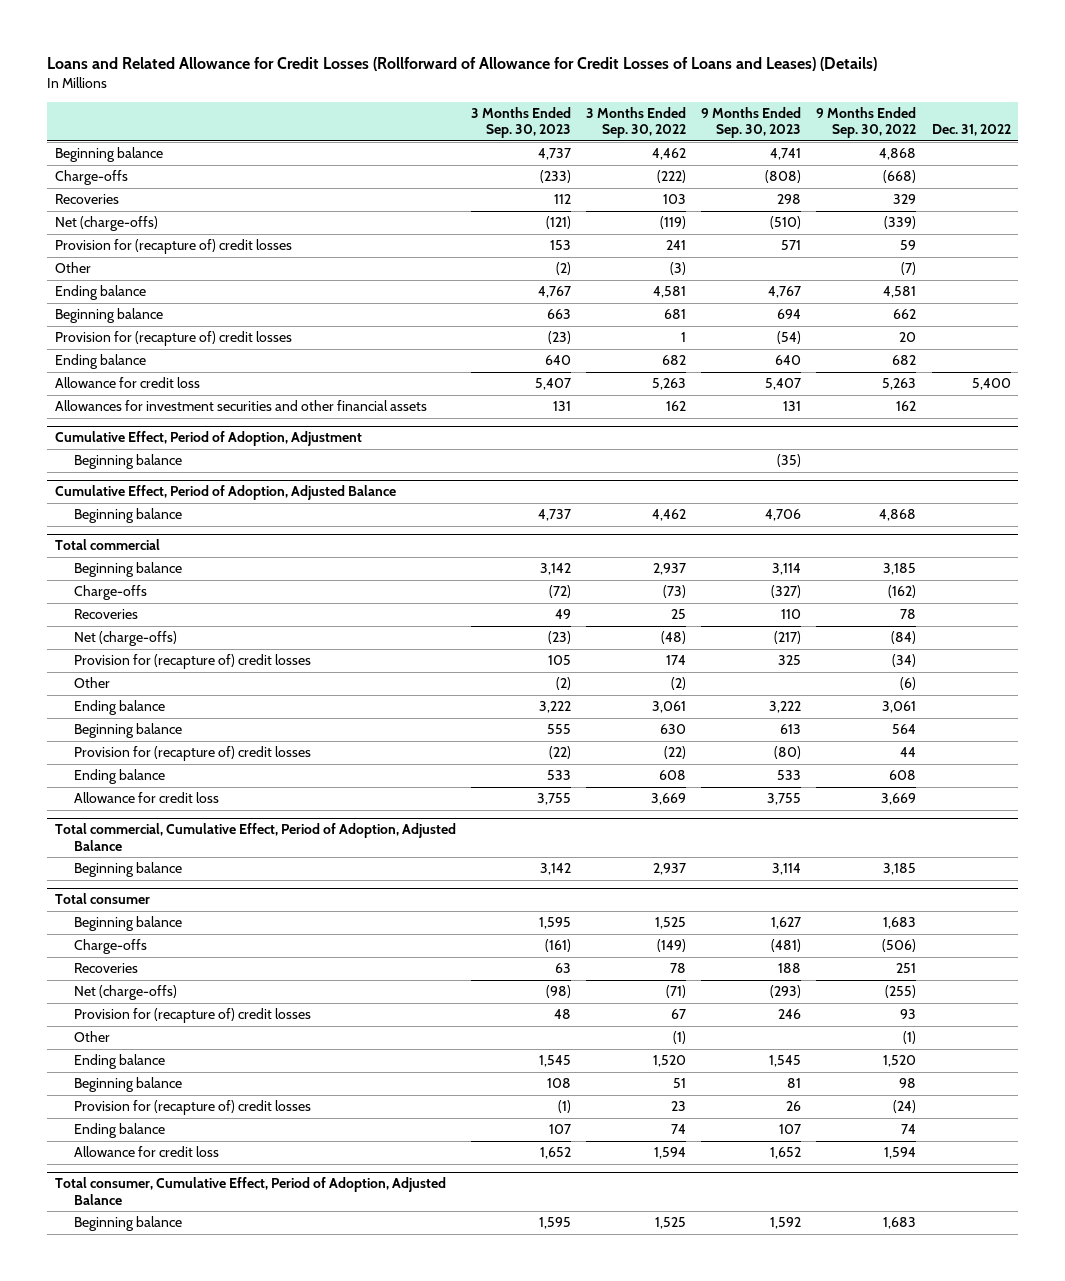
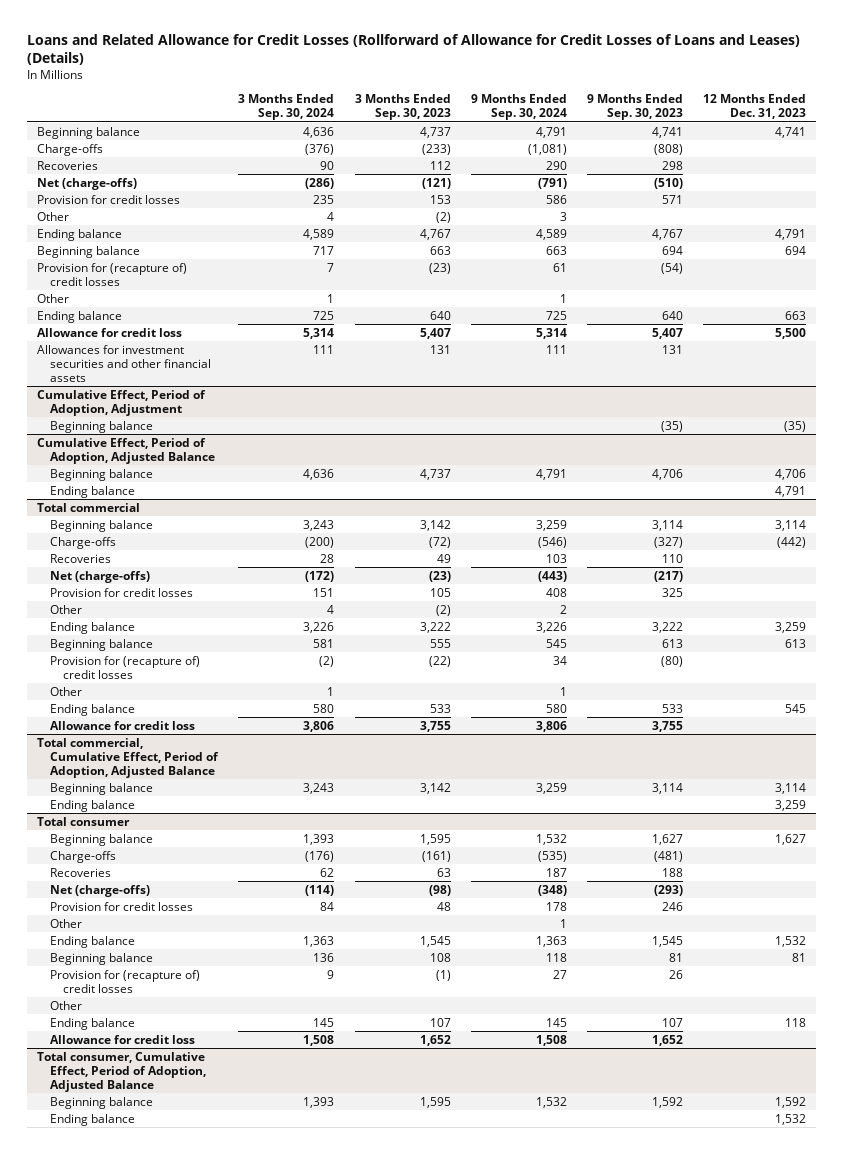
- | 3 Months Ended Sep. 30, 2023 | 3 Months Ended Sep. 30, 2022 | 9 Months Ended Sep. 30, 2023 | 9 Months Ended Sep. 30, 2022 | Dec. 31, 2022
+ | 3 Months Ended Sep. 30, 2024 | 3 Months Ended Sep. 30, 2023 | 9 Months Ended Sep. 30, 2024 | 9 Months Ended Sep. 30, 2023 | 12 Months Ended Dec. 31, 2023
- Provision for (recapture of) credit losses | 153 | 241 | 571 | 59 |
+ Provision for credit losses | 235 | 153 | 586 | 571 |
+ Other | 1 | | 1 | |
@ Cumulative Effect, Period of Adoption, Adjusted Balance
+ Ending balance | | | | | 4,791
@ Total commercial
- Provision for (recapture of) credit losses | 105 | 174 | 325 | (34) |
+ Provision for credit losses | 151 | 105 | 408 | 325 |
+ Other | 1 | | 1 | |
@ Total commercial, Cumulative Effect, Period of Adoption, Adjusted Balance
+ Ending balance | | | | | 3,259
@ Total consumer
- Provision for (recapture of) credit losses | 48 | 67 | 246 | 93 |
+ Provision for credit losses | 84 | 48 | 178 | 246 |
+ Other
@ Total consumer, Cumulative Effect, Period of Adoption, Adjusted Balance
+ Ending balance | | | | | 1,532

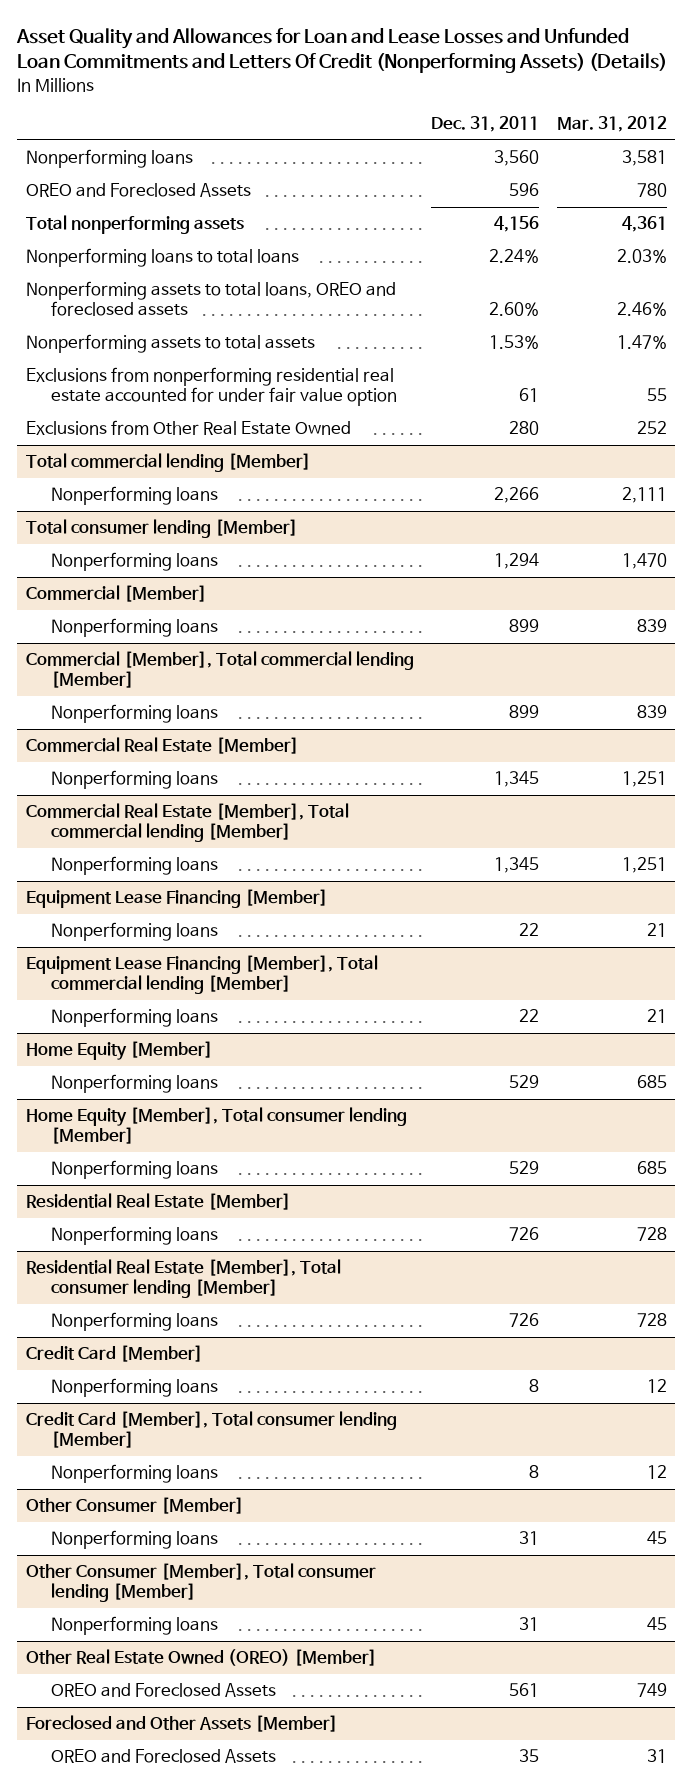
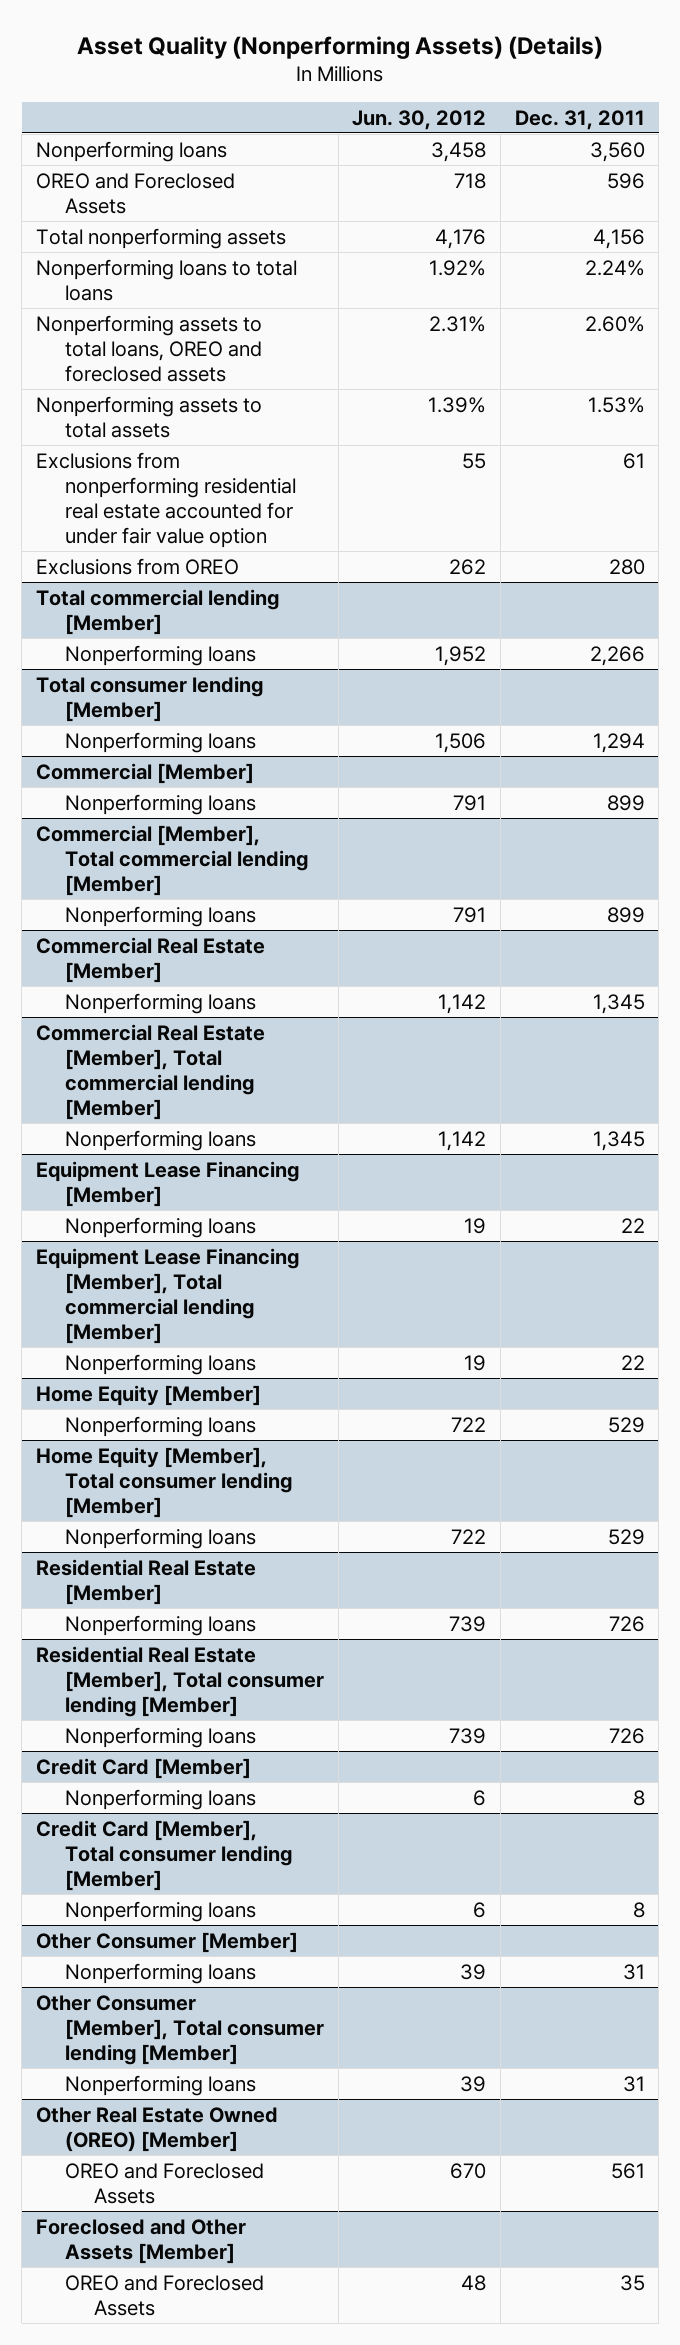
- Asset Quality and Allowances for Loan and Lease Losses and Unfunded Loan Commitments and Letters Of Credit (Nonperforming Assets) (Details)
+ Asset Quality (Nonperforming Assets) (Details)
- | Dec. 31, 2011 | Mar. 31, 2012
+ | Jun. 30, 2012 | Dec. 31, 2011
- Exclusions from Other Real Estate Owned | 280 | 252
+ Exclusions from OREO | 262 | 280

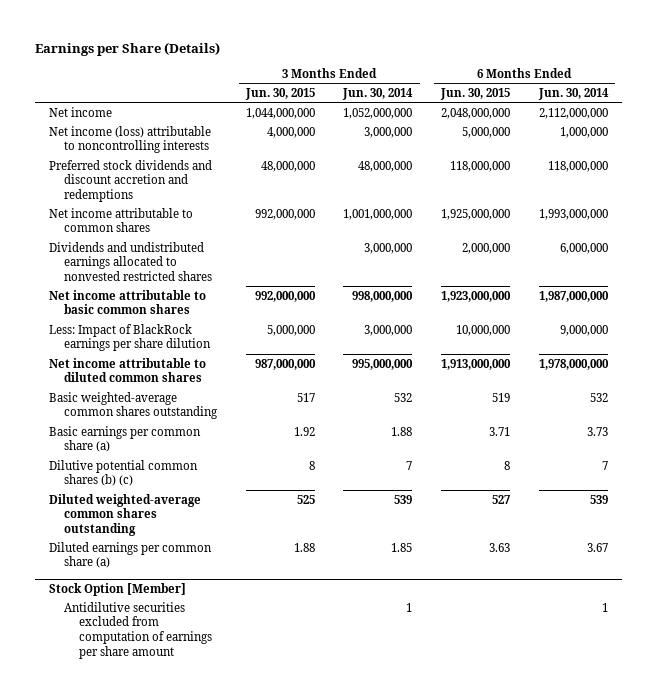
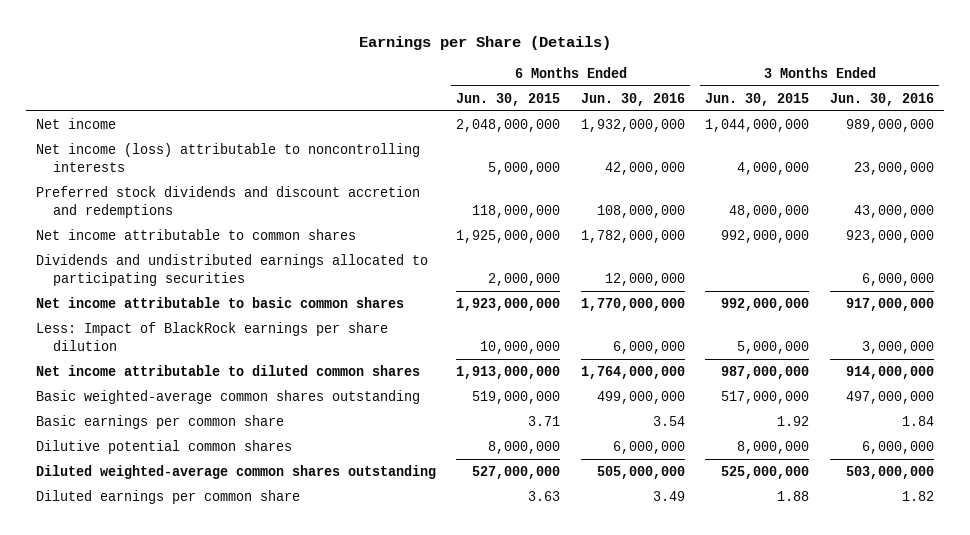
- | 3 Months Ended Jun. 30, 2015 | 3 Months Ended Jun. 30, 2014 | 6 Months Ended Jun. 30, 2015 | 6 Months Ended Jun. 30, 2014
+ | 6 Months Ended Jun. 30, 2015 | 6 Months Ended Jun. 30, 2016 | 3 Months Ended Jun. 30, 2015 | 3 Months Ended Jun. 30, 2016
- Dividends and undistributed earnings allocated to nonvested restricted shares | | 3,000,000 | 2,000,000 | 6,000,000
+ Dividends and undistributed earnings allocated to participating securities | 2,000,000 | 12,000,000 | | 6,000,000
- Basic weighted-average common shares outstanding | 517 | 532 | 519 | 532
- Basic earnings per common share (a) | 1.92 | 1.88 | 3.71 | 3.73
- Dilutive potential common shares (b) (c) | 8 | 7 | 8 | 7
- Diluted weighted-average common shares outstanding | 525 | 539 | 527 | 539
- Diluted earnings per common share (a) | 1.88 | 1.85 | 3.63 | 3.67
- Stock Option [Member]
- Antidilutive securities excluded from computation of earnings per share amount | | 1 | | 1
+ Basic weighted-average common shares outstanding | 519,000,000 | 499,000,000 | 517,000,000 | 497,000,000
+ Basic earnings per common share | 3.71 | 3.54 | 1.92 | 1.84
+ Dilutive potential common shares | 8,000,000 | 6,000,000 | 8,000,000 | 6,000,000
+ Diluted weighted-average common shares outstanding | 527,000,000 | 505,000,000 | 525,000,000 | 503,000,000
+ Diluted earnings per common share | 3.63 | 3.49 | 1.88 | 1.82

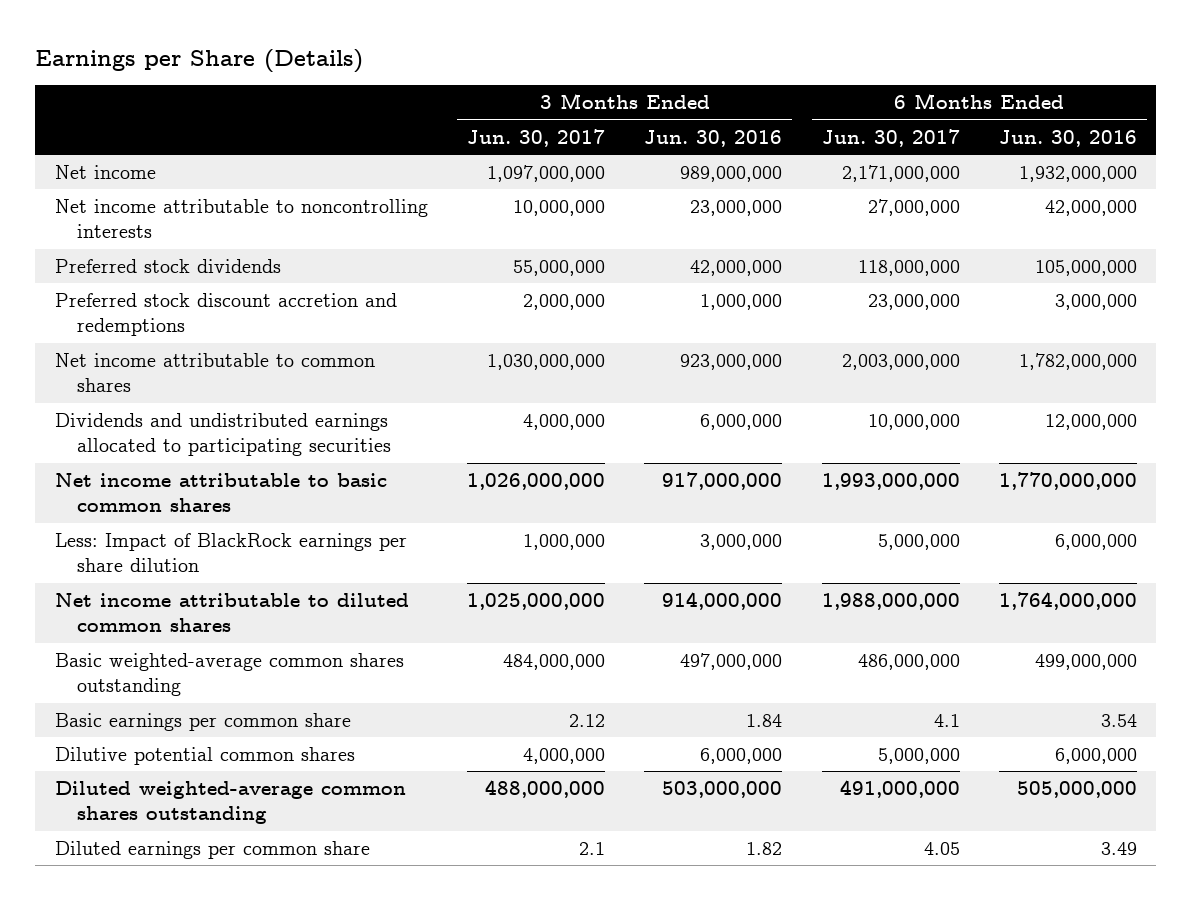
- | 6 Months Ended Jun. 30, 2015 | 6 Months Ended Jun. 30, 2016 | 3 Months Ended Jun. 30, 2015 | 3 Months Ended Jun. 30, 2016
+ | 3 Months Ended Jun. 30, 2017 | 3 Months Ended Jun. 30, 2016 | 6 Months Ended Jun. 30, 2017 | 6 Months Ended Jun. 30, 2016
- Net income (loss) attributable to noncontrolling interests | 5,000,000 | 42,000,000 | 4,000,000 | 23,000,000
- Preferred stock dividends and discount accretion and redemptions | 118,000,000 | 108,000,000 | 48,000,000 | 43,000,000
+ Net income attributable to noncontrolling interests | 10,000,000 | 23,000,000 | 27,000,000 | 42,000,000
+ Preferred stock dividends | 55,000,000 | 42,000,000 | 118,000,000 | 105,000,000
+ Preferred stock discount accretion and redemptions | 2,000,000 | 1,000,000 | 23,000,000 | 3,000,000

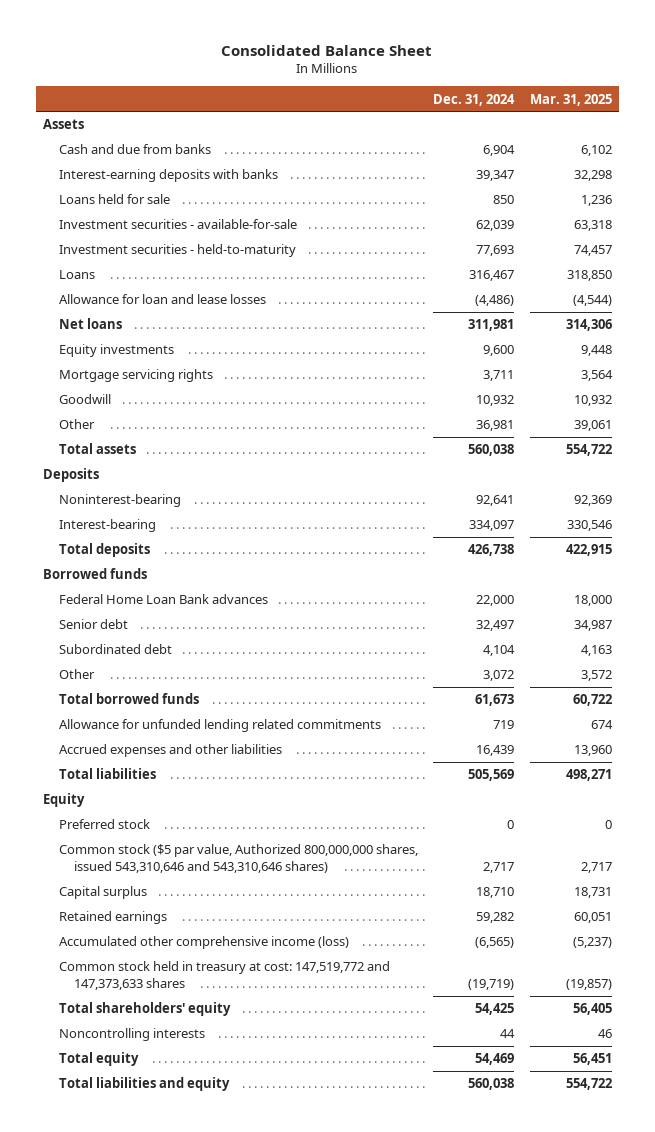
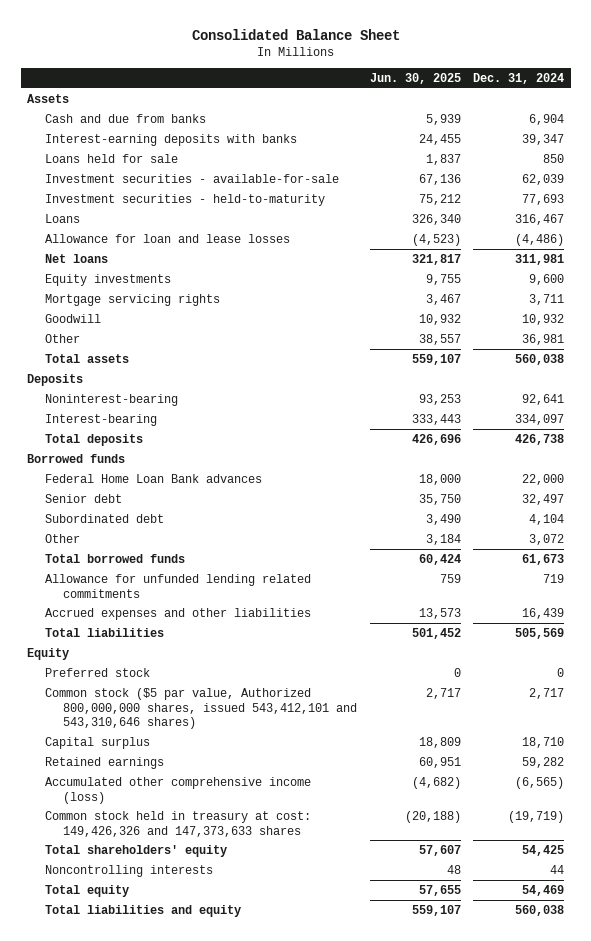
- | Dec. 31, 2024 | Mar. 31, 2025
+ | Jun. 30, 2025 | Dec. 31, 2024
- Common stock ($5 par value, Authorized 800,000,000 shares, issued 543,310,646 and 543,310,646 shares) | 2,717 | 2,717
+ Common stock ($5 par value, Authorized 800,000,000 shares, issued 543,412,101 and 543,310,646 shares) | 2,717 | 2,717
- Common stock held in treasury at cost: 147,519,772 and 147,373,633 shares | (19,719) | (19,857)
+ Common stock held in treasury at cost: 149,426,326 and 147,373,633 shares | (20,188) | (19,719)

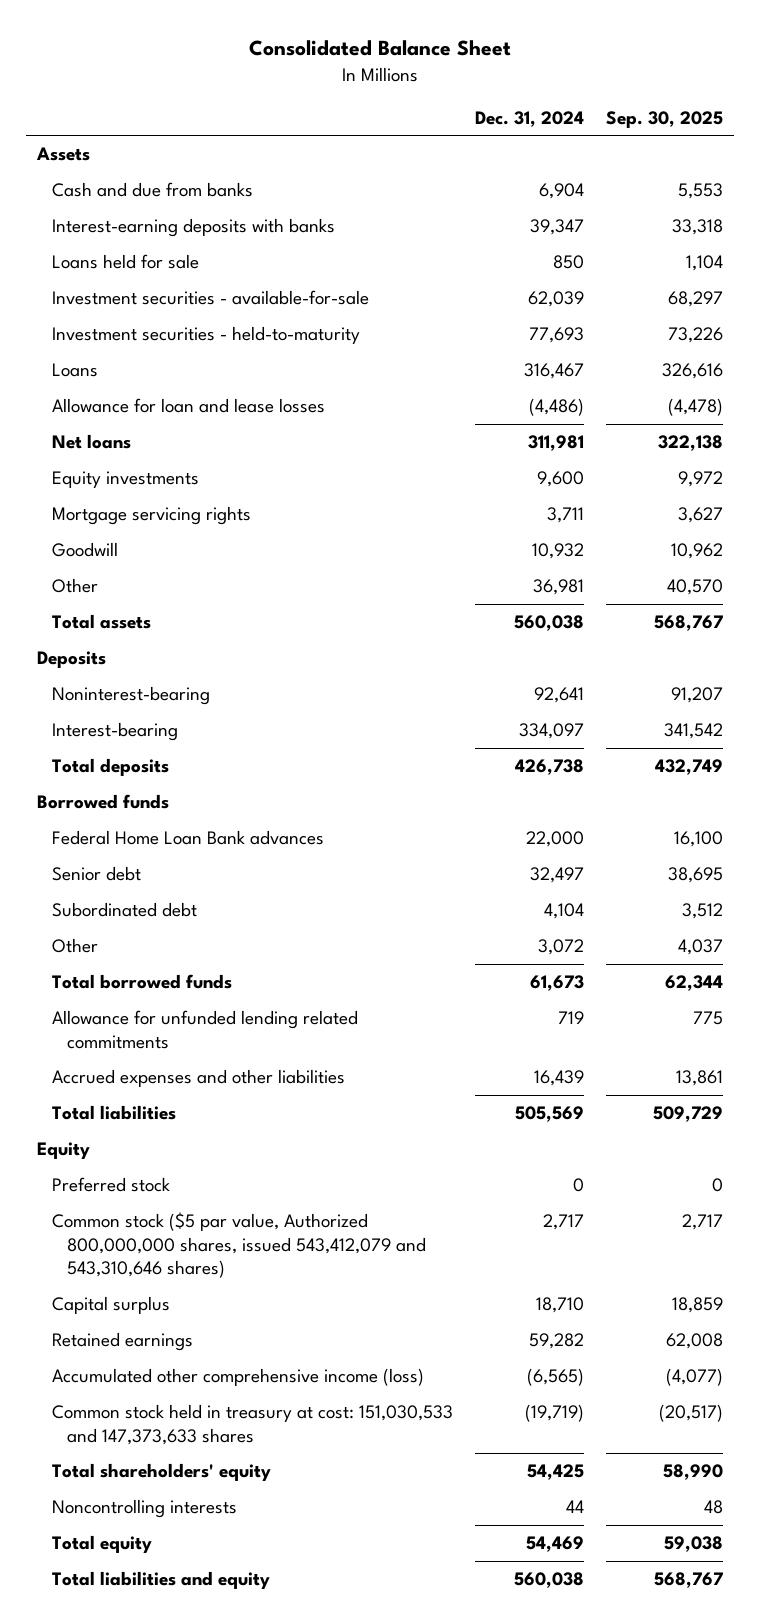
- | Jun. 30, 2025 | Dec. 31, 2024
+ | Dec. 31, 2024 | Sep. 30, 2025
- Common stock ($5 par value, Authorized 800,000,000 shares, issued 543,412,101 and 543,310,646 shares) | 2,717 | 2,717
+ Common stock ($5 par value, Authorized 800,000,000 shares, issued 543,412,079 and 543,310,646 shares) | 2,717 | 2,717
- Common stock held in treasury at cost: 149,426,326 and 147,373,633 shares | (20,188) | (19,719)
+ Common stock held in treasury at cost: 151,030,533 and 147,373,633 shares | (19,719) | (20,517)

